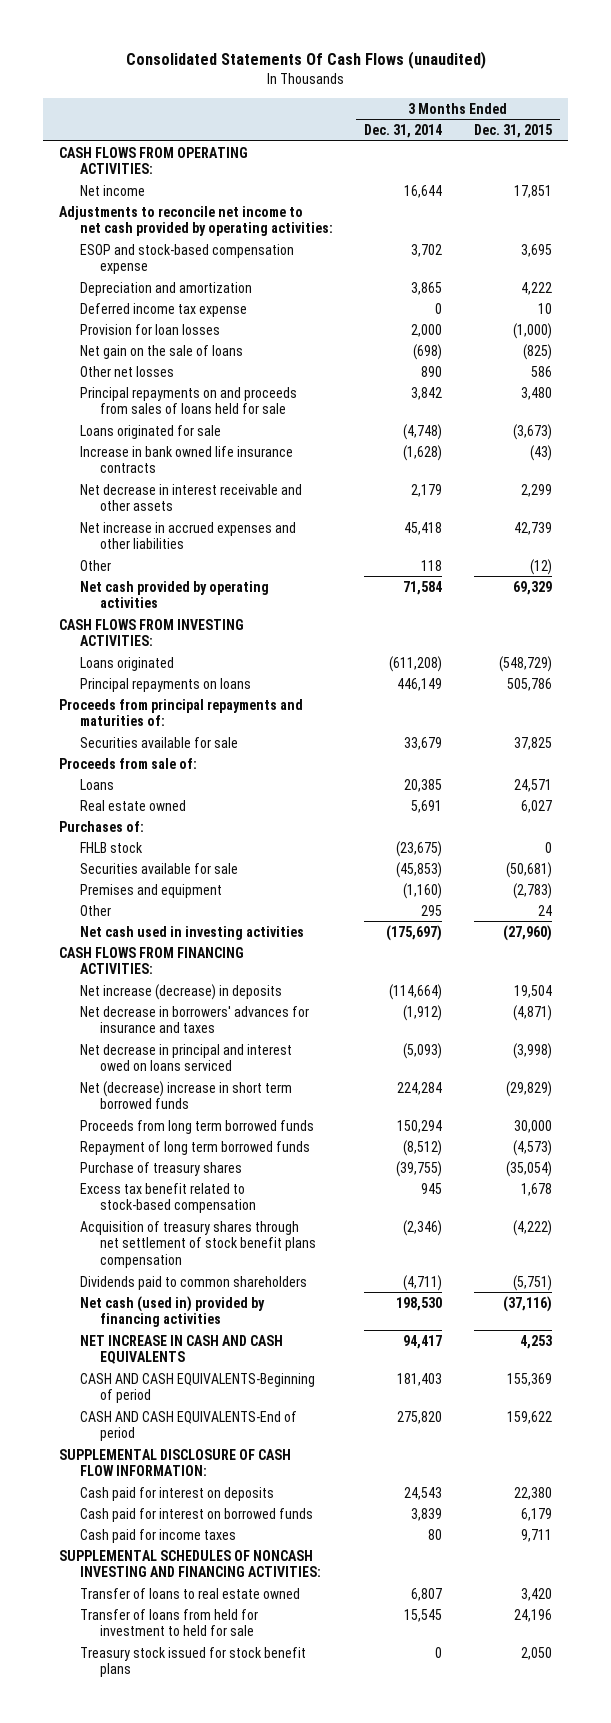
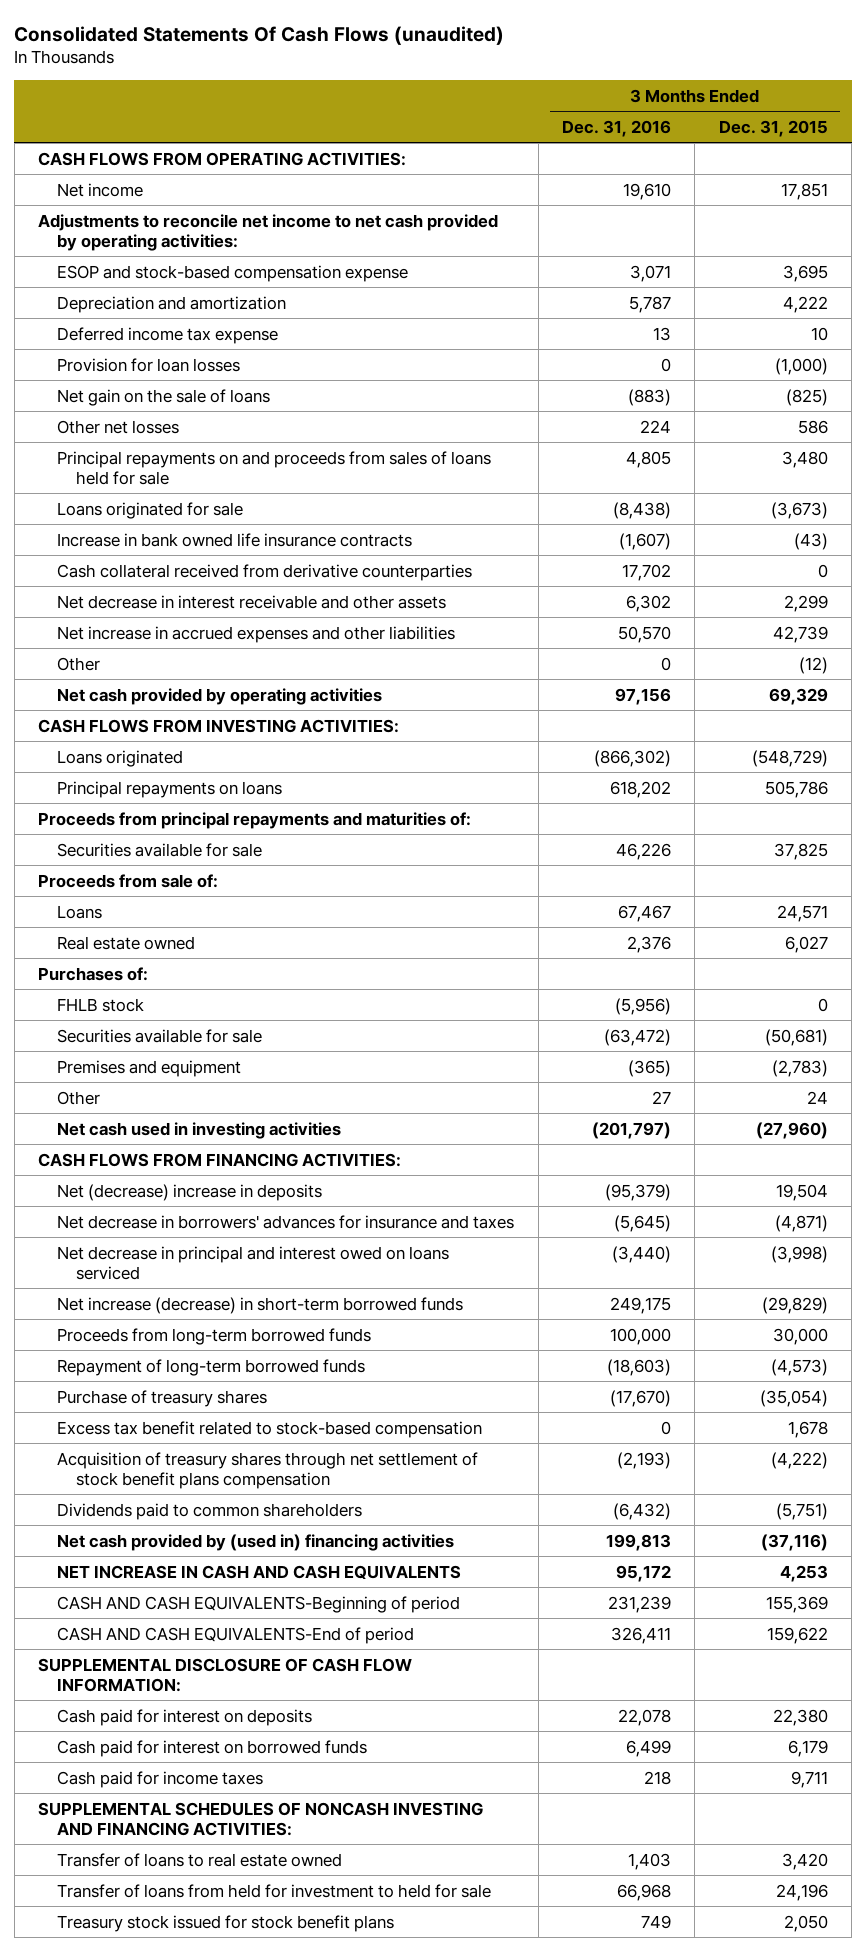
- | 3 Months Ended Dec. 31, 2014 | 3 Months Ended Dec. 31, 2015
+ | 3 Months Ended Dec. 31, 2016 | 3 Months Ended Dec. 31, 2015
+ Cash collateral received from derivative counterparties | 17,702 | 0
- Net increase (decrease) in deposits | (114,664) | 19,504
+ Net (decrease) increase in deposits | (95,379) | 19,504
- Net (decrease) increase in short term borrowed funds | 224,284 | (29,829)
- Proceeds from long term borrowed funds | 150,294 | 30,000
- Repayment of long term borrowed funds | (8,512) | (4,573)
+ Net increase (decrease) in short-term borrowed funds | 249,175 | (29,829)
+ Proceeds from long-term borrowed funds | 100,000 | 30,000
+ Repayment of long-term borrowed funds | (18,603) | (4,573)
- Net cash (used in) provided by financing activities | 198,530 | (37,116)
+ Net cash provided by (used in) financing activities | 199,813 | (37,116)

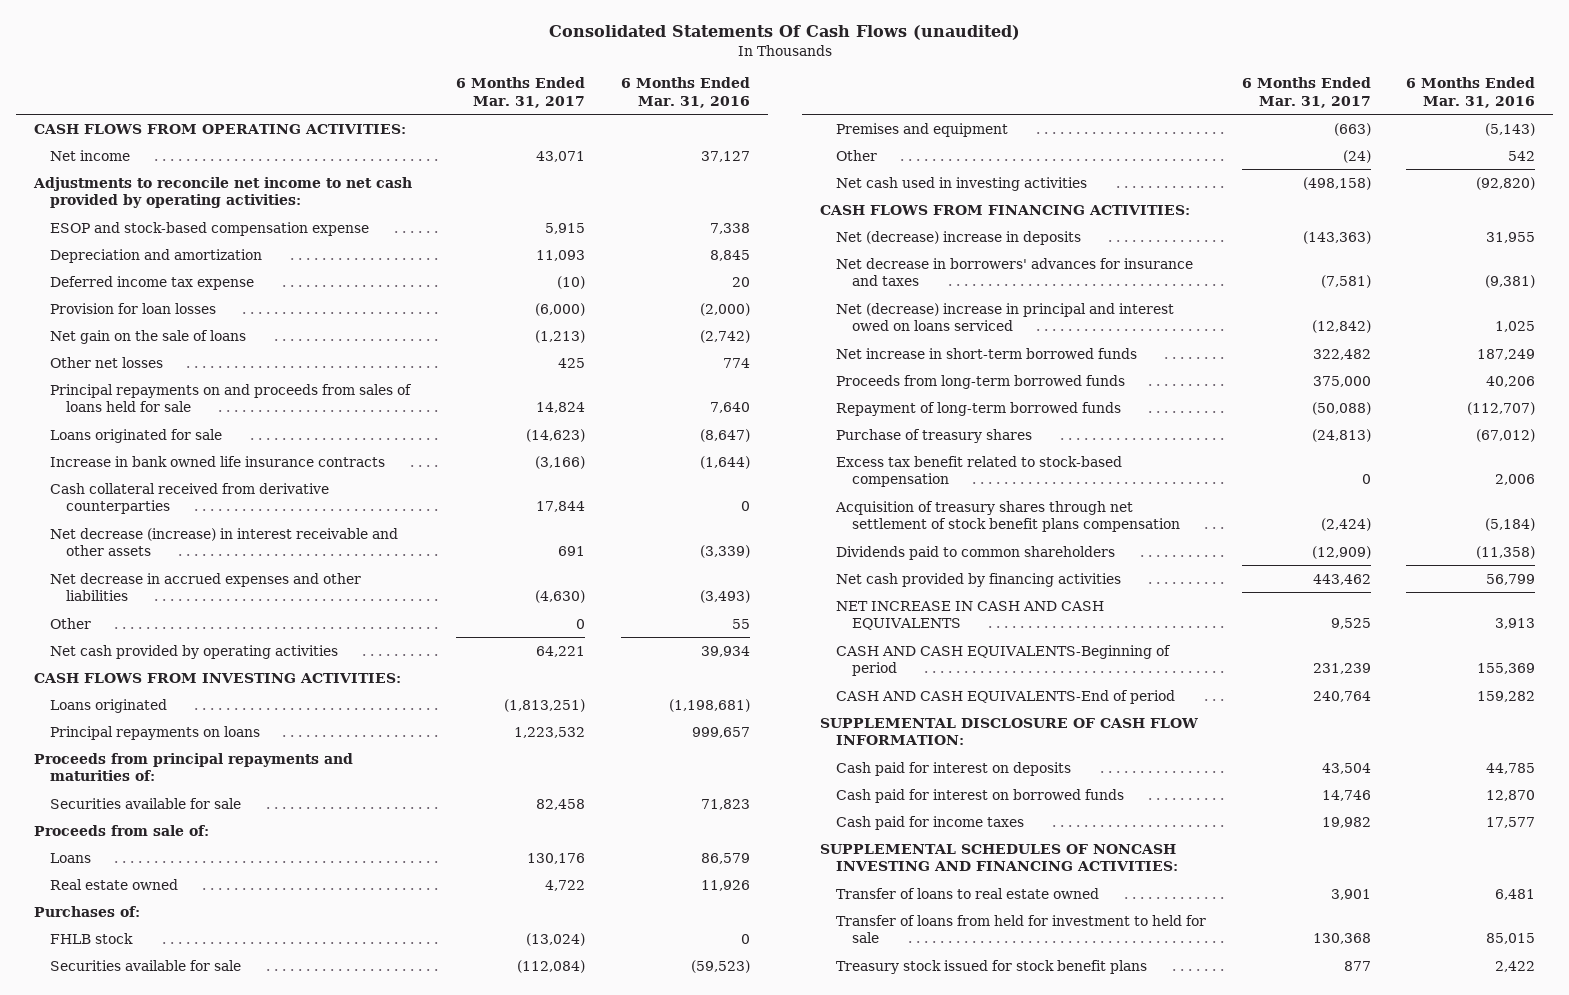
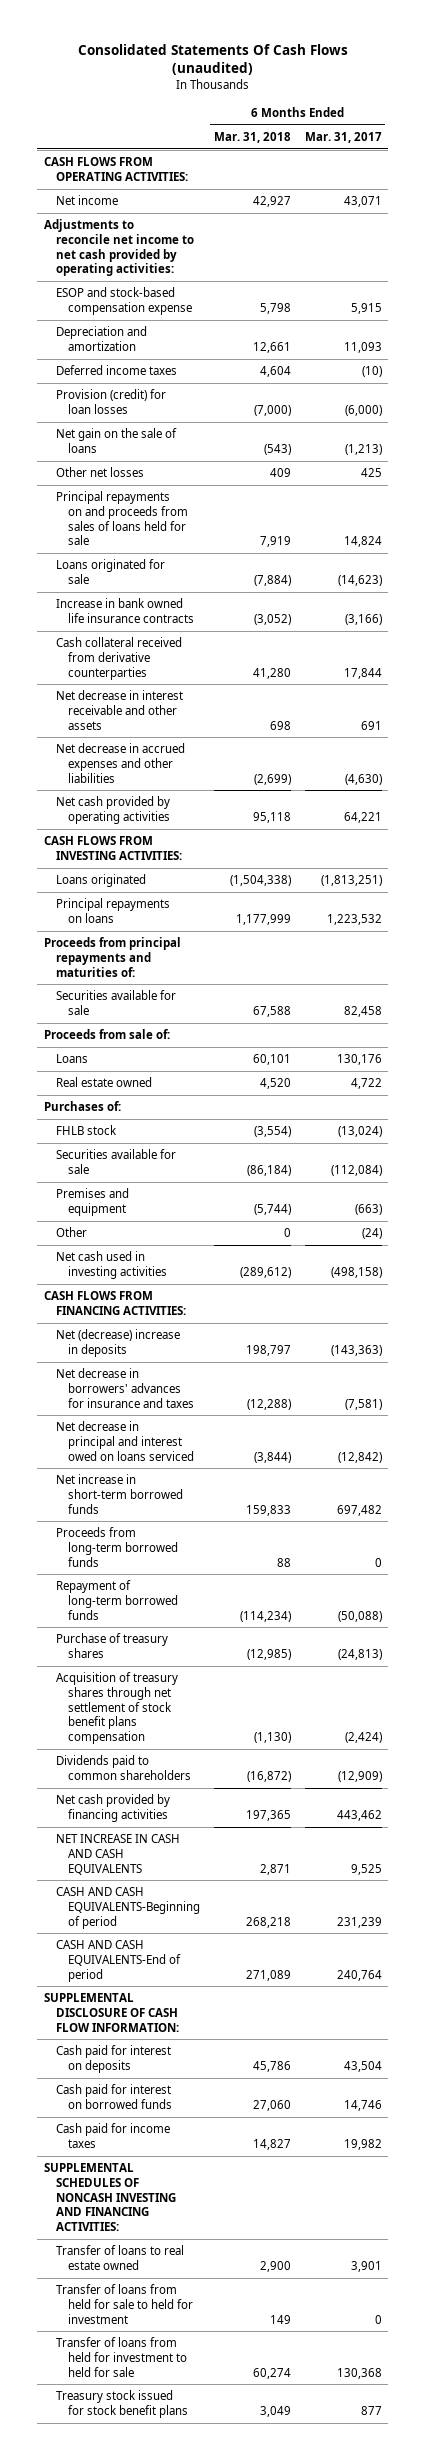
- | 6 Months Ended Mar. 31, 2017 | 6 Months Ended Mar. 31, 2016
+ | 6 Months Ended Mar. 31, 2018 | 6 Months Ended Mar. 31, 2017
- Deferred income tax expense | (10) | 20
- Provision for loan losses | (6,000) | (2,000)
+ Deferred income taxes | 4,604 | (10)
+ Provision (credit) for loan losses | (7,000) | (6,000)
- Net decrease (increase) in interest receivable and other assets | 691 | (3,339)
+ Net decrease in interest receivable and other assets | 698 | 691
- Other | 0 | 55
- Net (decrease) increase in principal and interest owed on loans serviced | (12,842) | 1,025
- Net increase in short-term borrowed funds | 322,482 | 187,249
- Proceeds from long-term borrowed funds | 375,000 | 40,206
+ Net decrease in principal and interest owed on loans serviced | (3,844) | (12,842)
+ Net increase in short-term borrowed funds | 159,833 | 697,482
+ Proceeds from long-term borrowed funds | 88 | 0
- Excess tax benefit related to stock-based compensation | 0 | 2,006
+ Transfer of loans from held for sale to held for investment | 149 | 0

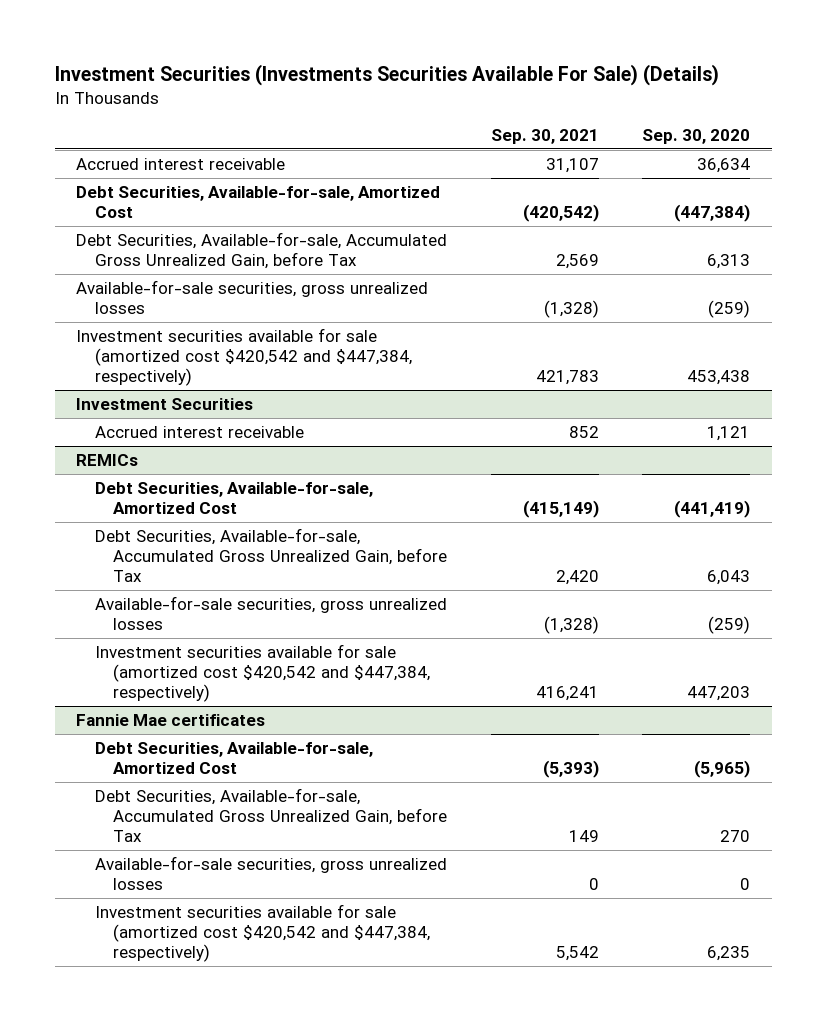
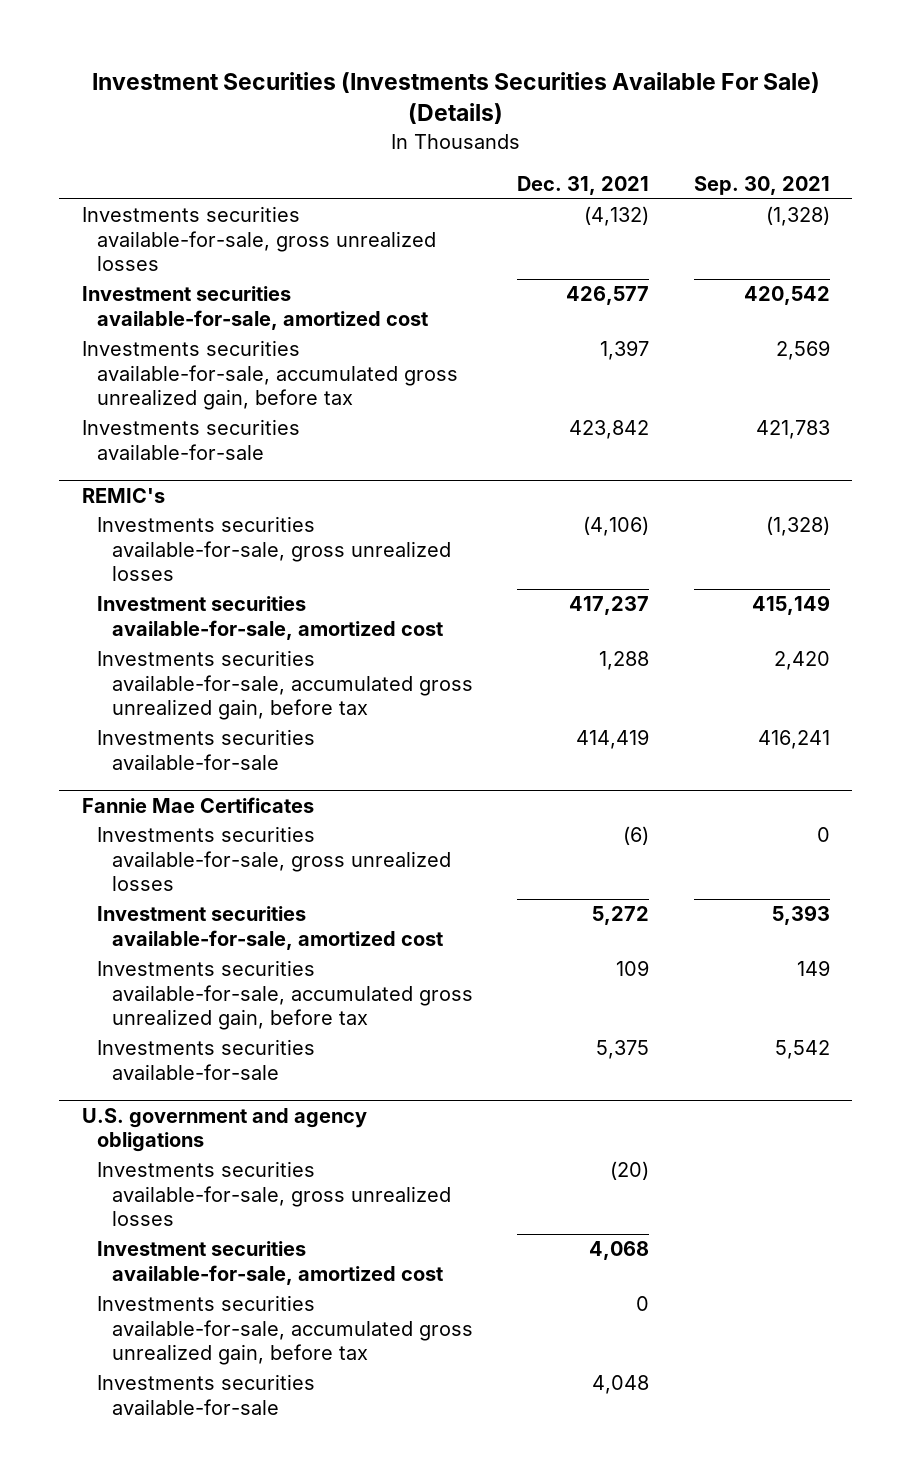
- | Sep. 30, 2021 | Sep. 30, 2020
+ | Dec. 31, 2021 | Sep. 30, 2021
- Accrued interest receivable | 31,107 | 36,634
- Debt Securities, Available-for-sale, Amortized Cost | (420,542) | (447,384)
- Debt Securities, Available-for-sale, Accumulated Gross Unrealized Gain, before Tax | 2,569 | 6,313
- Available-for-sale securities, gross unrealized losses | (1,328) | (259)
- Investment securities available for sale (amortized cost $420,542 and $447,384, respectively) | 421,783 | 453,438
- Investment Securities
- Accrued interest receivable | 852 | 1,121
- REMICs
- Debt Securities, Available-for-sale, Amortized Cost | (415,149) | (441,419)
- Debt Securities, Available-for-sale, Accumulated Gross Unrealized Gain, before Tax | 2,420 | 6,043
- Available-for-sale securities, gross unrealized losses | (1,328) | (259)
- Investment securities available for sale (amortized cost $420,542 and $447,384, respectively) | 416,241 | 447,203
- Fannie Mae certificates
- Debt Securities, Available-for-sale, Amortized Cost | (5,393) | (5,965)
- Debt Securities, Available-for-sale, Accumulated Gross Unrealized Gain, before Tax | 149 | 270
- Available-for-sale securities, gross unrealized losses | 0 | 0
- Investment securities available for sale (amortized cost $420,542 and $447,384, respectively) | 5,542 | 6,235
+ Investments securities available-for-sale, gross unrealized losses | (4,132) | (1,328)
+ Investment securities available-for-sale, amortized cost | 426,577 | 420,542
+ Investments securities available-for-sale, accumulated gross unrealized gain, before tax | 1,397 | 2,569
+ Investments securities available-for-sale | 423,842 | 421,783
+ REMIC's
+ Investments securities available-for-sale, gross unrealized losses | (4,106) | (1,328)
+ Investment securities available-for-sale, amortized cost | 417,237 | 415,149
+ Investments securities available-for-sale, accumulated gross unrealized gain, before tax | 1,288 | 2,420
+ Investments securities available-for-sale | 414,419 | 416,241
+ Fannie Mae Certificates
+ Investments securities available-for-sale, gross unrealized losses | (6) | 0
+ Investment securities available-for-sale, amortized cost | 5,272 | 5,393
+ Investments securities available-for-sale, accumulated gross unrealized gain, before tax | 109 | 149
+ Investments securities available-for-sale | 5,375 | 5,542
+ U.S. government and agency obligations
+ Investments securities available-for-sale, gross unrealized losses | (20) |
+ Investment securities available-for-sale, amortized cost | 4,068 |
+ Investments securities available-for-sale, accumulated gross unrealized gain, before tax | 0 |
+ Investments securities available-for-sale | 4,048 |

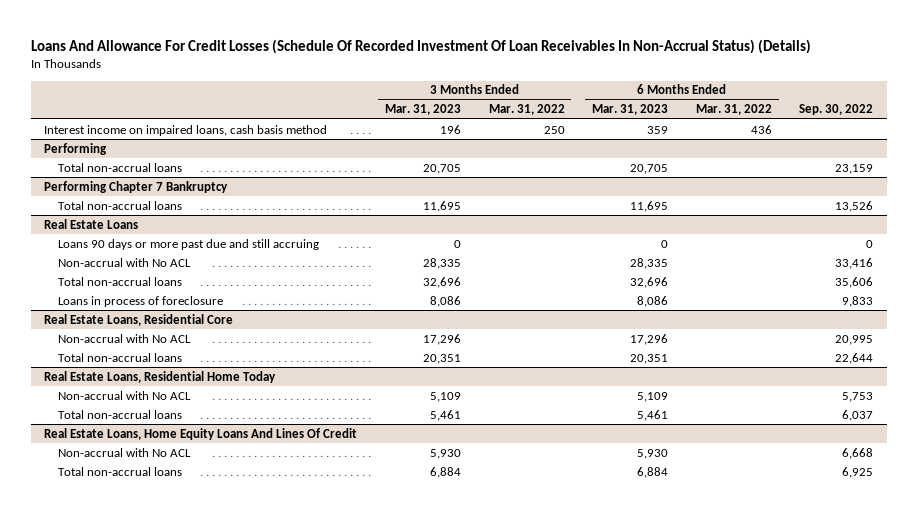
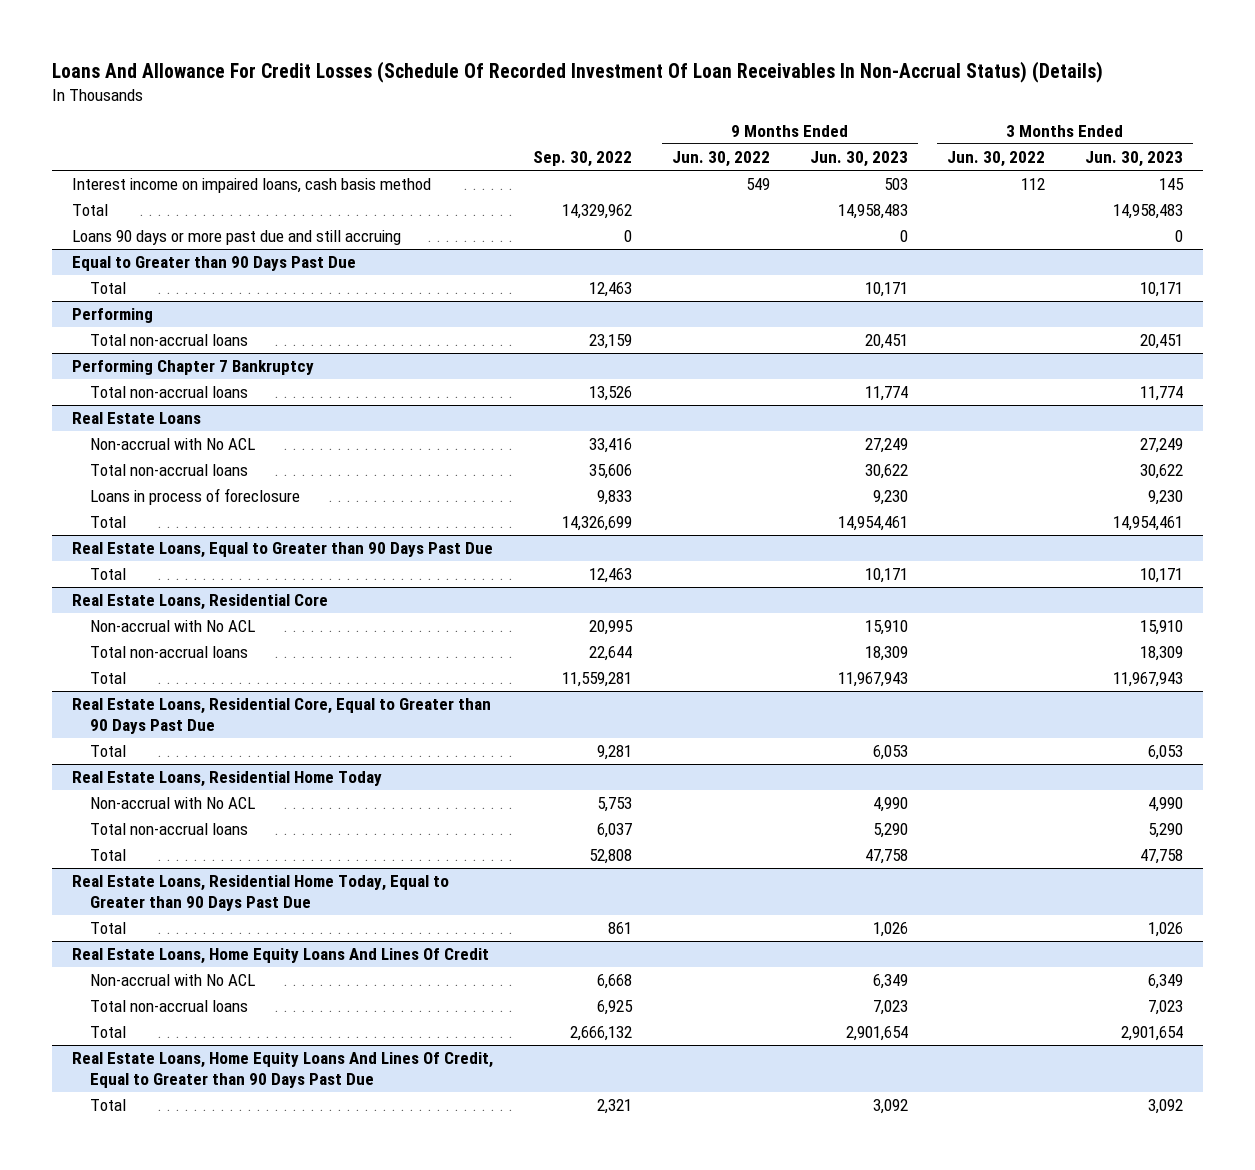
- | 3 Months Ended Mar. 31, 2023 | 3 Months Ended Mar. 31, 2022 | 6 Months Ended Mar. 31, 2023 | 6 Months Ended Mar. 31, 2022 | Sep. 30, 2022
+ | Sep. 30, 2022 | 9 Months Ended Jun. 30, 2022 | 9 Months Ended Jun. 30, 2023 | 3 Months Ended Jun. 30, 2022 | 3 Months Ended Jun. 30, 2023
+ Total | 14,329,962 | | 14,958,483 | | 14,958,483
+ Loans 90 days or more past due and still accruing | 0 | | 0 | | 0
+ Equal to Greater than 90 Days Past Due
+ Total | 12,463 | | 10,171 | | 10,171
@ Real Estate Loans
- Loans 90 days or more past due and still accruing | 0 | | 0 | | 0
+ Total | 14,326,699 | | 14,954,461 | | 14,954,461
+ Real Estate Loans, Equal to Greater than 90 Days Past Due
+ Total | 12,463 | | 10,171 | | 10,171
@ Real Estate Loans, Residential Core
+ Total | 11,559,281 | | 11,967,943 | | 11,967,943
+ Real Estate Loans, Residential Core, Equal to Greater than 90 Days Past Due
+ Total | 9,281 | | 6,053 | | 6,053
@ Real Estate Loans, Residential Home Today
+ Total | 52,808 | | 47,758 | | 47,758
+ Real Estate Loans, Residential Home Today, Equal to Greater than 90 Days Past Due
+ Total | 861 | | 1,026 | | 1,026
@ Real Estate Loans, Home Equity Loans And Lines Of Credit
+ Total | 2,666,132 | | 2,901,654 | | 2,901,654
+ Real Estate Loans, Home Equity Loans And Lines Of Credit, Equal to Greater than 90 Days Past Due
+ Total | 2,321 | | 3,092 | | 3,092

